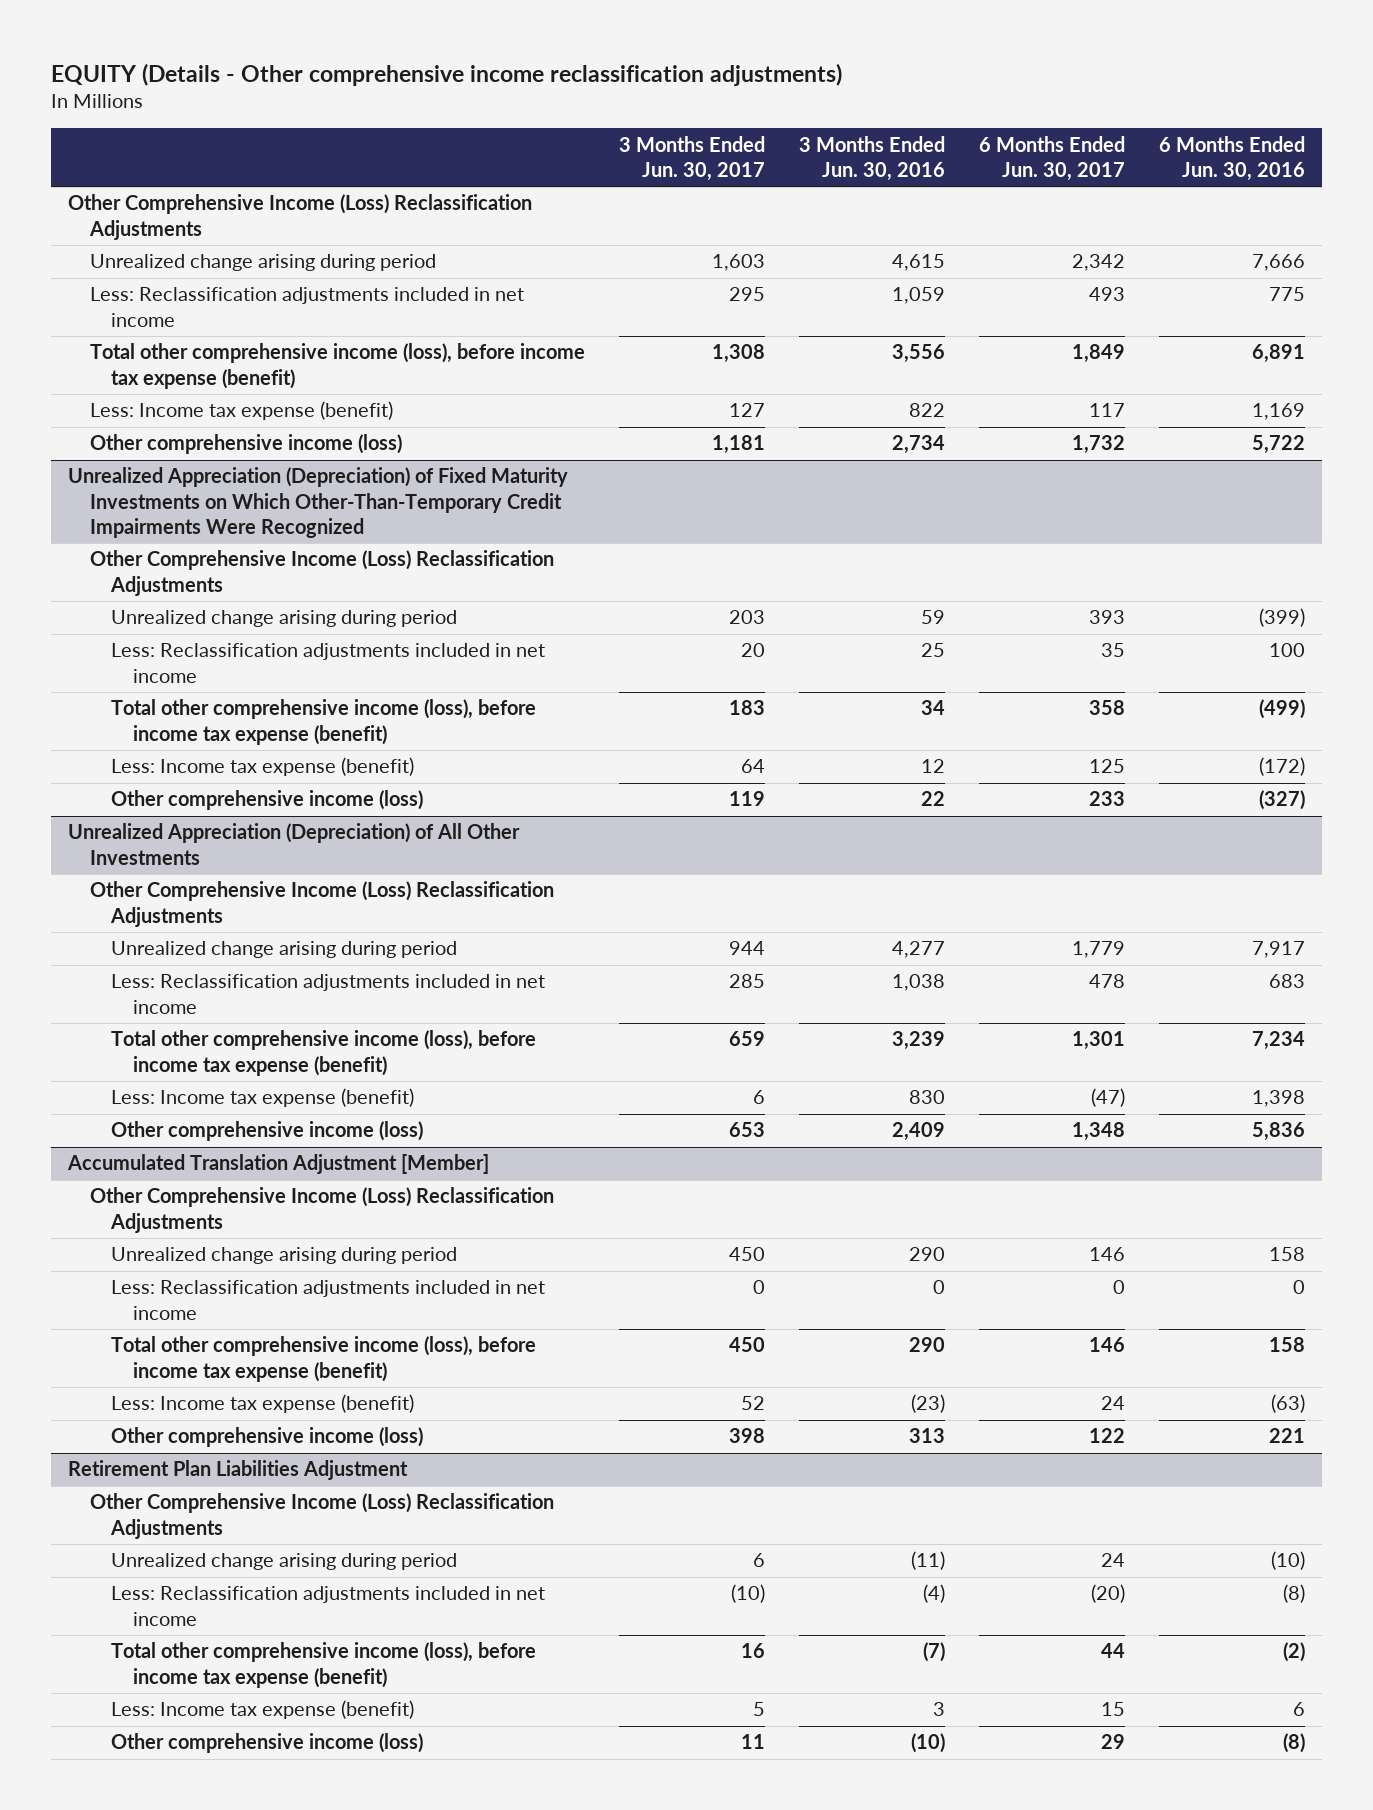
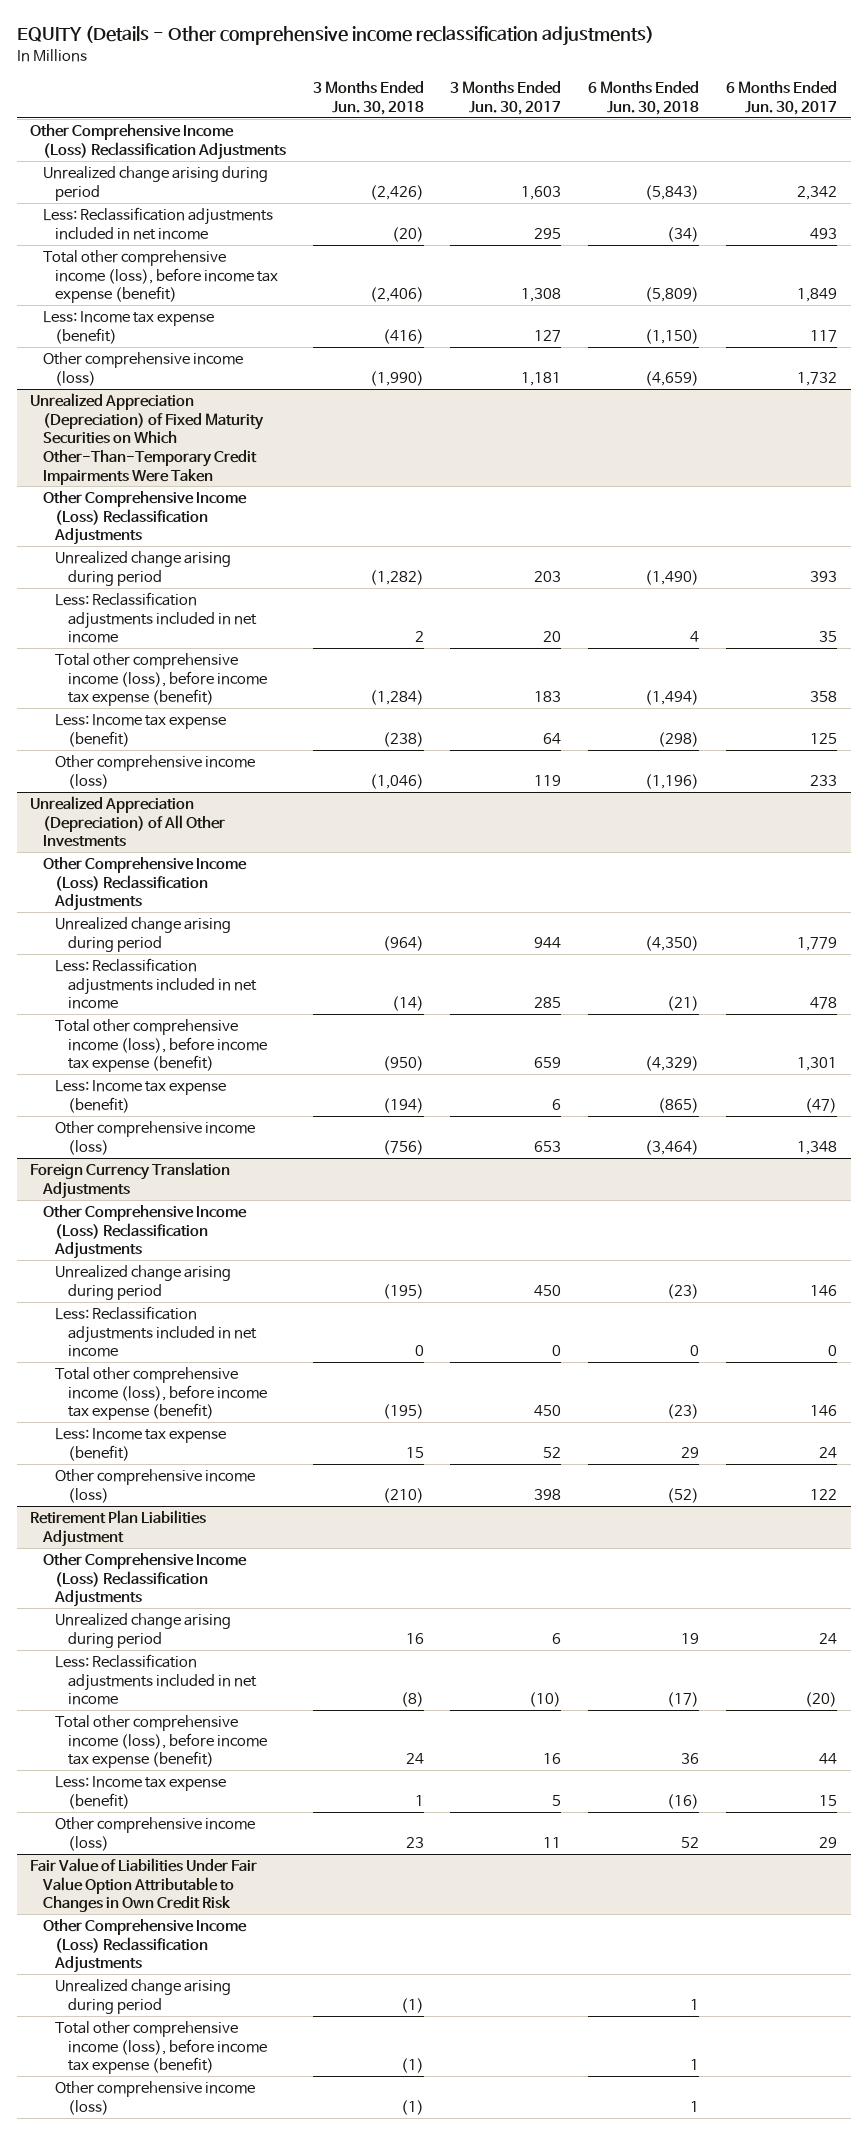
- | 3 Months Ended Jun. 30, 2017 | 3 Months Ended Jun. 30, 2016 | 6 Months Ended Jun. 30, 2017 | 6 Months Ended Jun. 30, 2016
+ | 3 Months Ended Jun. 30, 2018 | 3 Months Ended Jun. 30, 2017 | 6 Months Ended Jun. 30, 2018 | 6 Months Ended Jun. 30, 2017
- Unrealized Appreciation (Depreciation) of Fixed Maturity Investments on Which Other-Than-Temporary Credit Impairments Were Recognized
+ Unrealized Appreciation (Depreciation) of Fixed Maturity Securities on Which Other-Than-Temporary Credit Impairments Were Taken
- Accumulated Translation Adjustment [Member]
+ Foreign Currency Translation Adjustments
+ Fair Value of Liabilities Under Fair Value Option Attributable to Changes in Own Credit Risk
+ Other Comprehensive Income (Loss) Reclassification Adjustments
+ Unrealized change arising during period | (1) | | 1 |
+ Total other comprehensive income (loss), before income tax expense (benefit) | (1) | | 1 |
+ Other comprehensive income (loss) | (1) | | 1 |

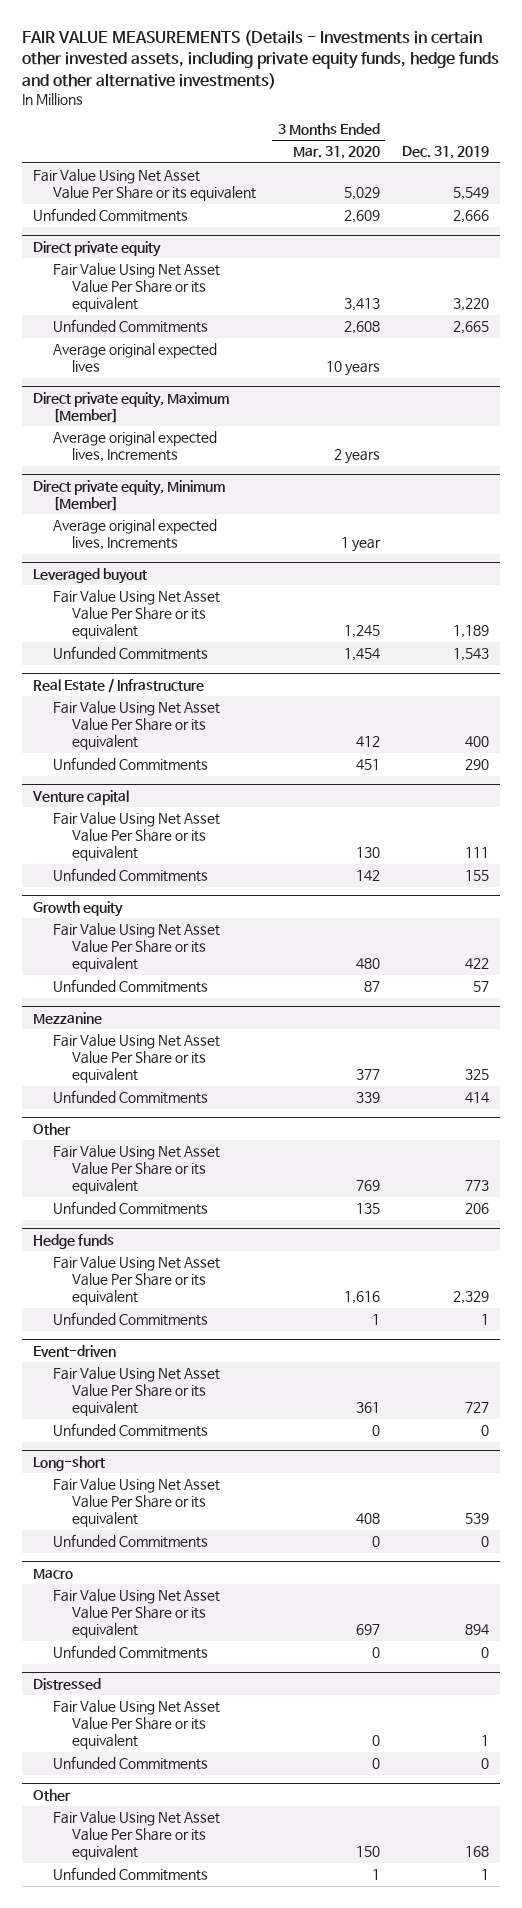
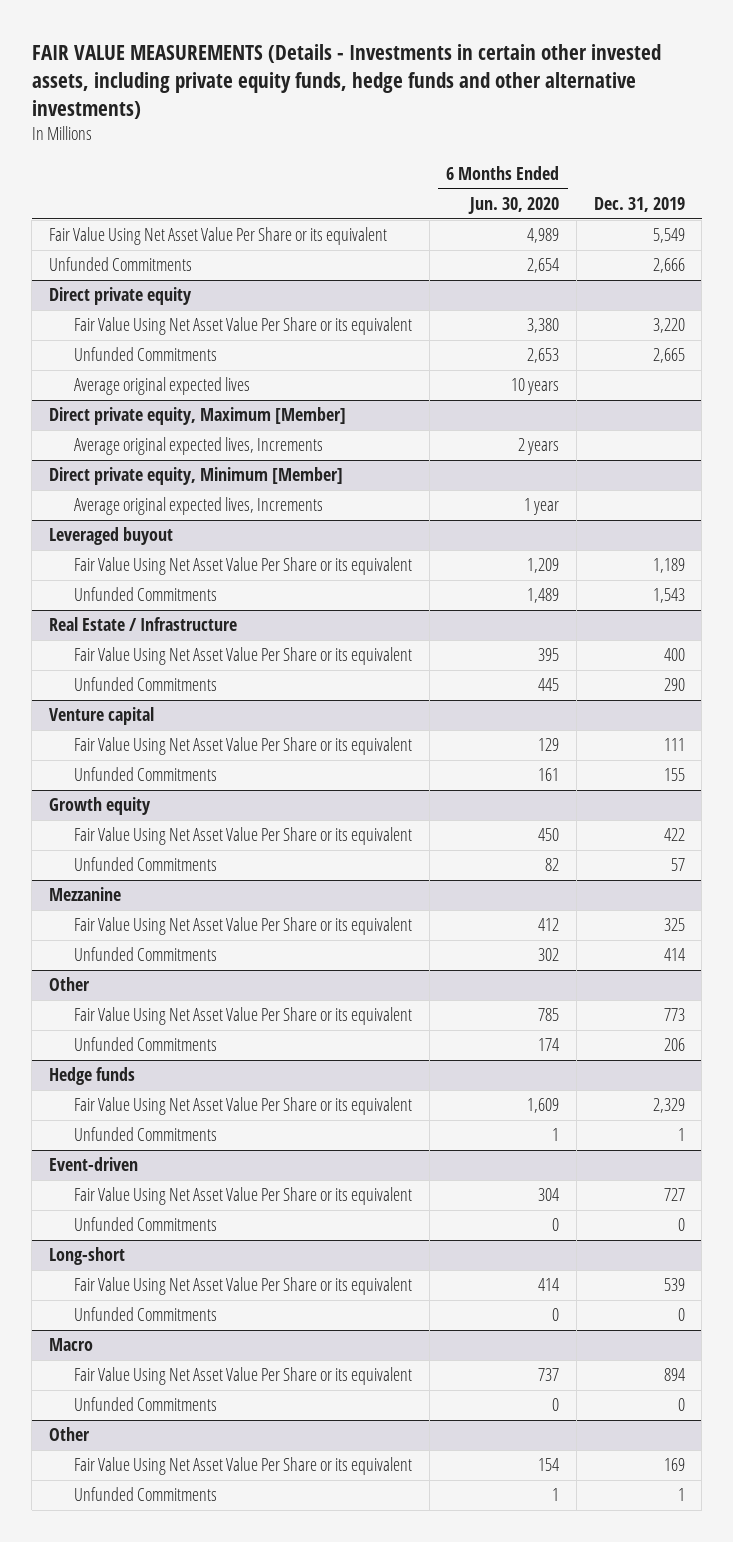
- | 3 Months Ended Mar. 31, 2020 | Dec. 31, 2019
+ | 6 Months Ended Jun. 30, 2020 | Dec. 31, 2019
- Distressed
- Fair Value Using Net Asset Value Per Share or its equivalent | 0 | 1
- Unfunded Commitments | 0 | 0
@ Other
- Fair Value Using Net Asset Value Per Share or its equivalent | 150 | 168
+ Fair Value Using Net Asset Value Per Share or its equivalent | 154 | 169

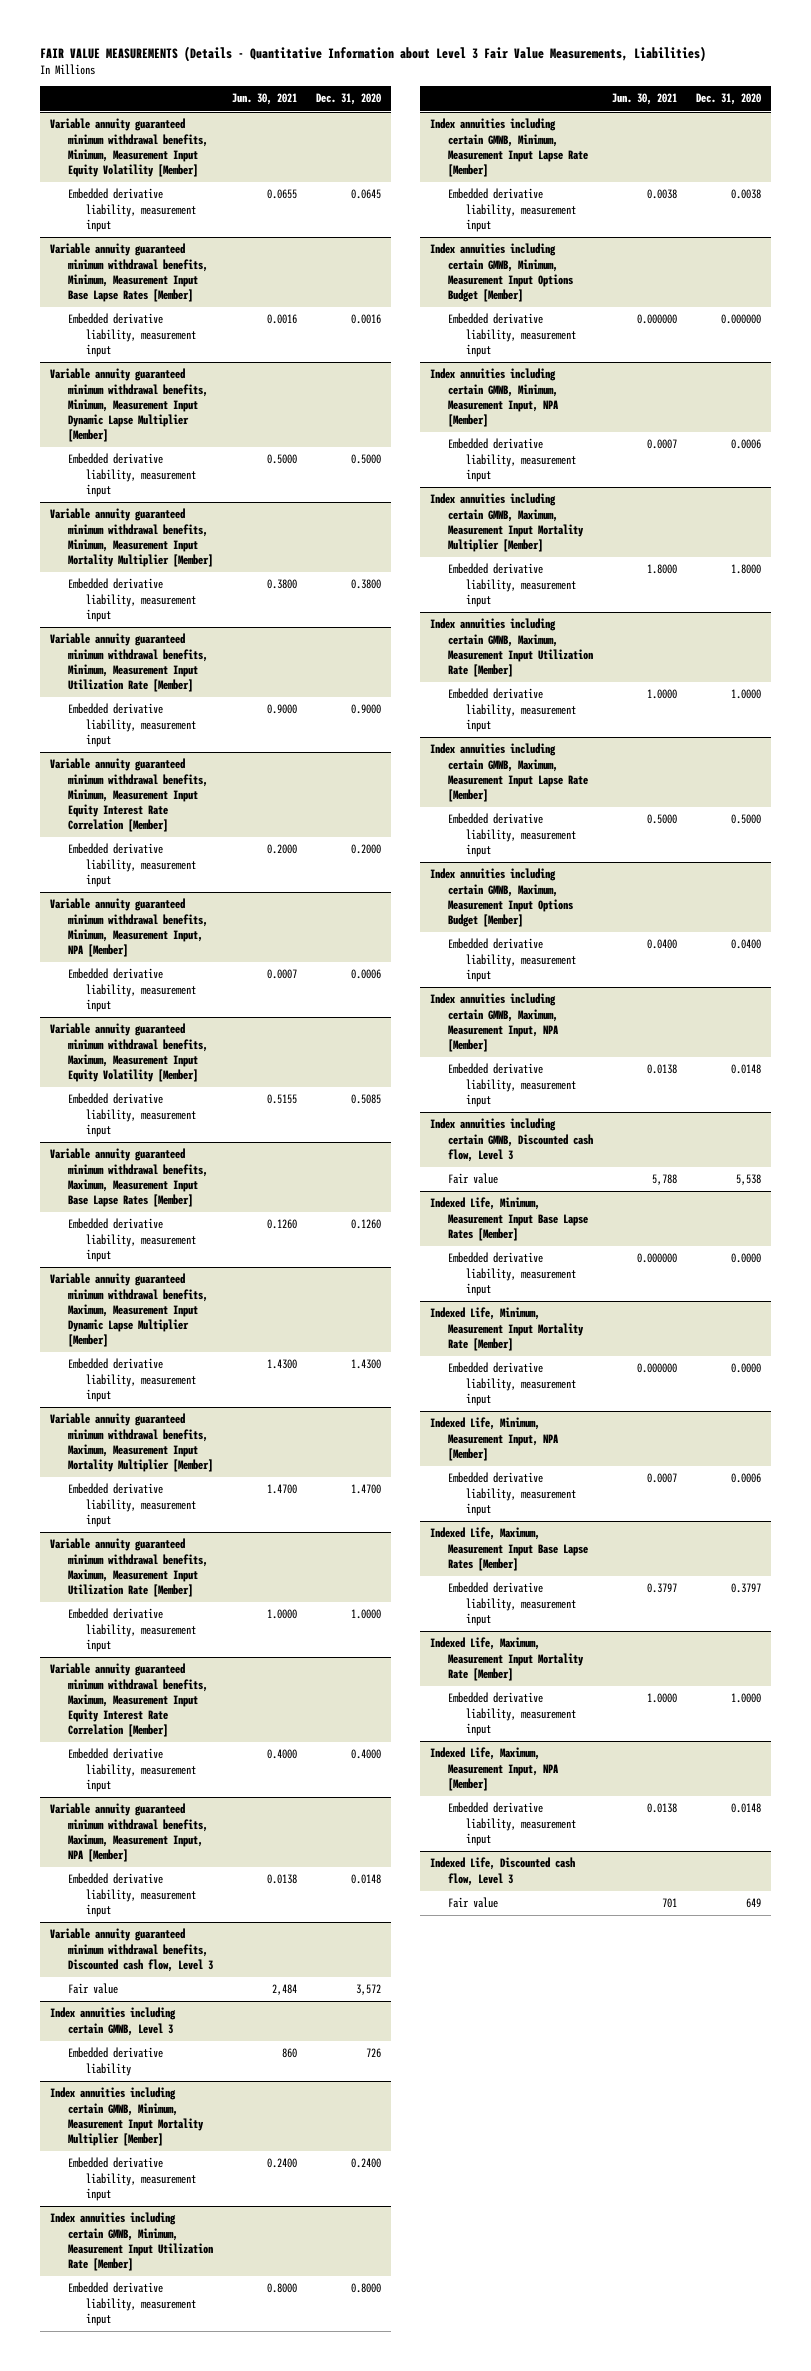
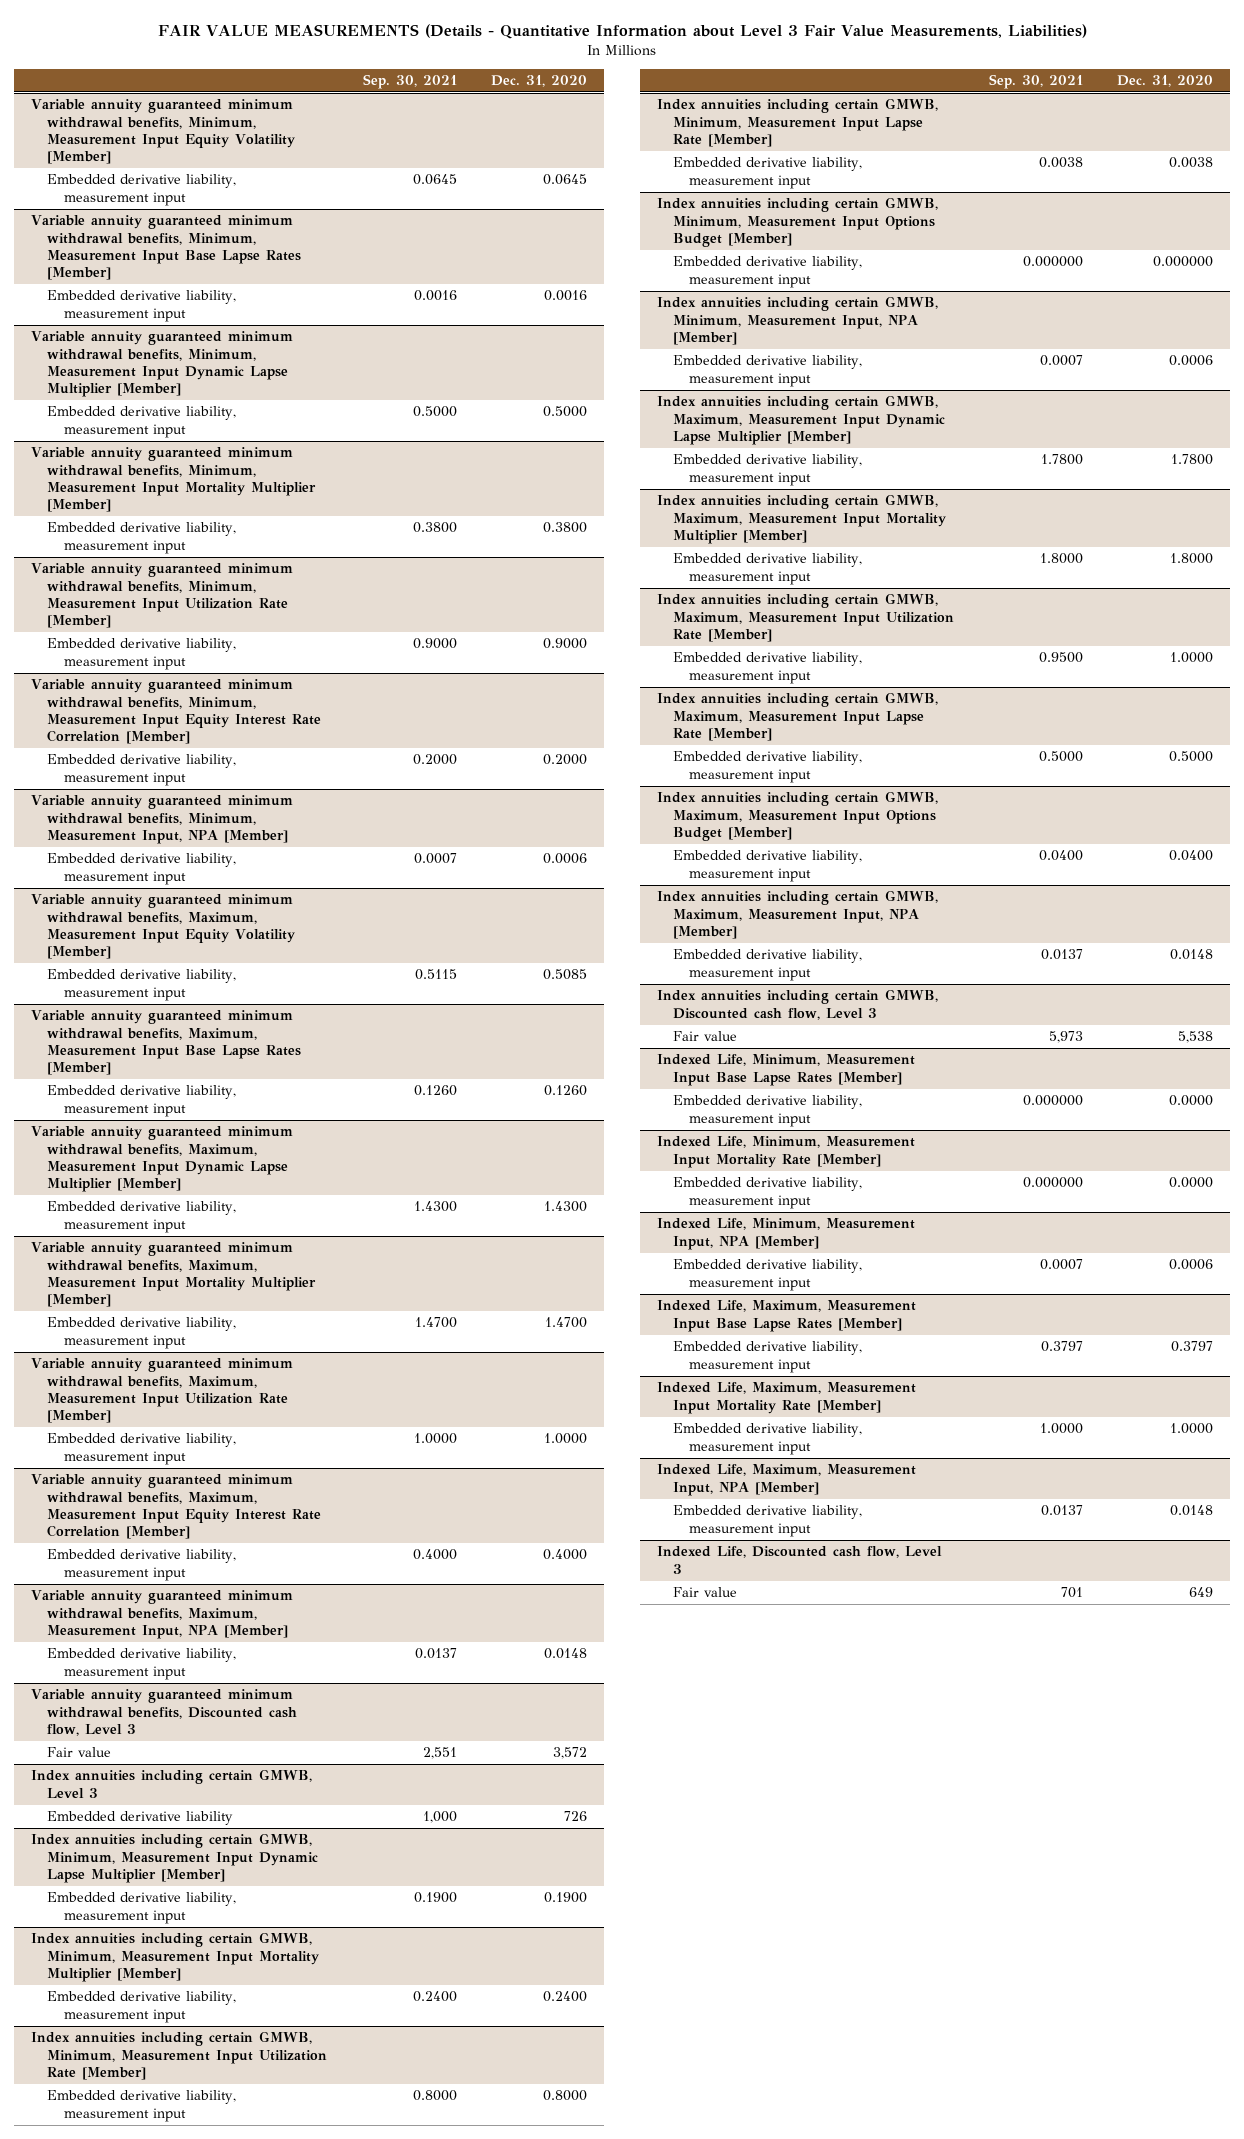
- | Jun. 30, 2021 | Dec. 31, 2020
+ | Sep. 30, 2021 | Dec. 31, 2020
+ Index annuities including certain GMWB, Minimum, Measurement Input Dynamic Lapse Multiplier [Member]
+ Embedded derivative liability, measurement input | 0.1900 | 0.1900
+ Index annuities including certain GMWB, Maximum, Measurement Input Dynamic Lapse Multiplier [Member]
+ Embedded derivative liability, measurement input | 1.7800 | 1.7800

